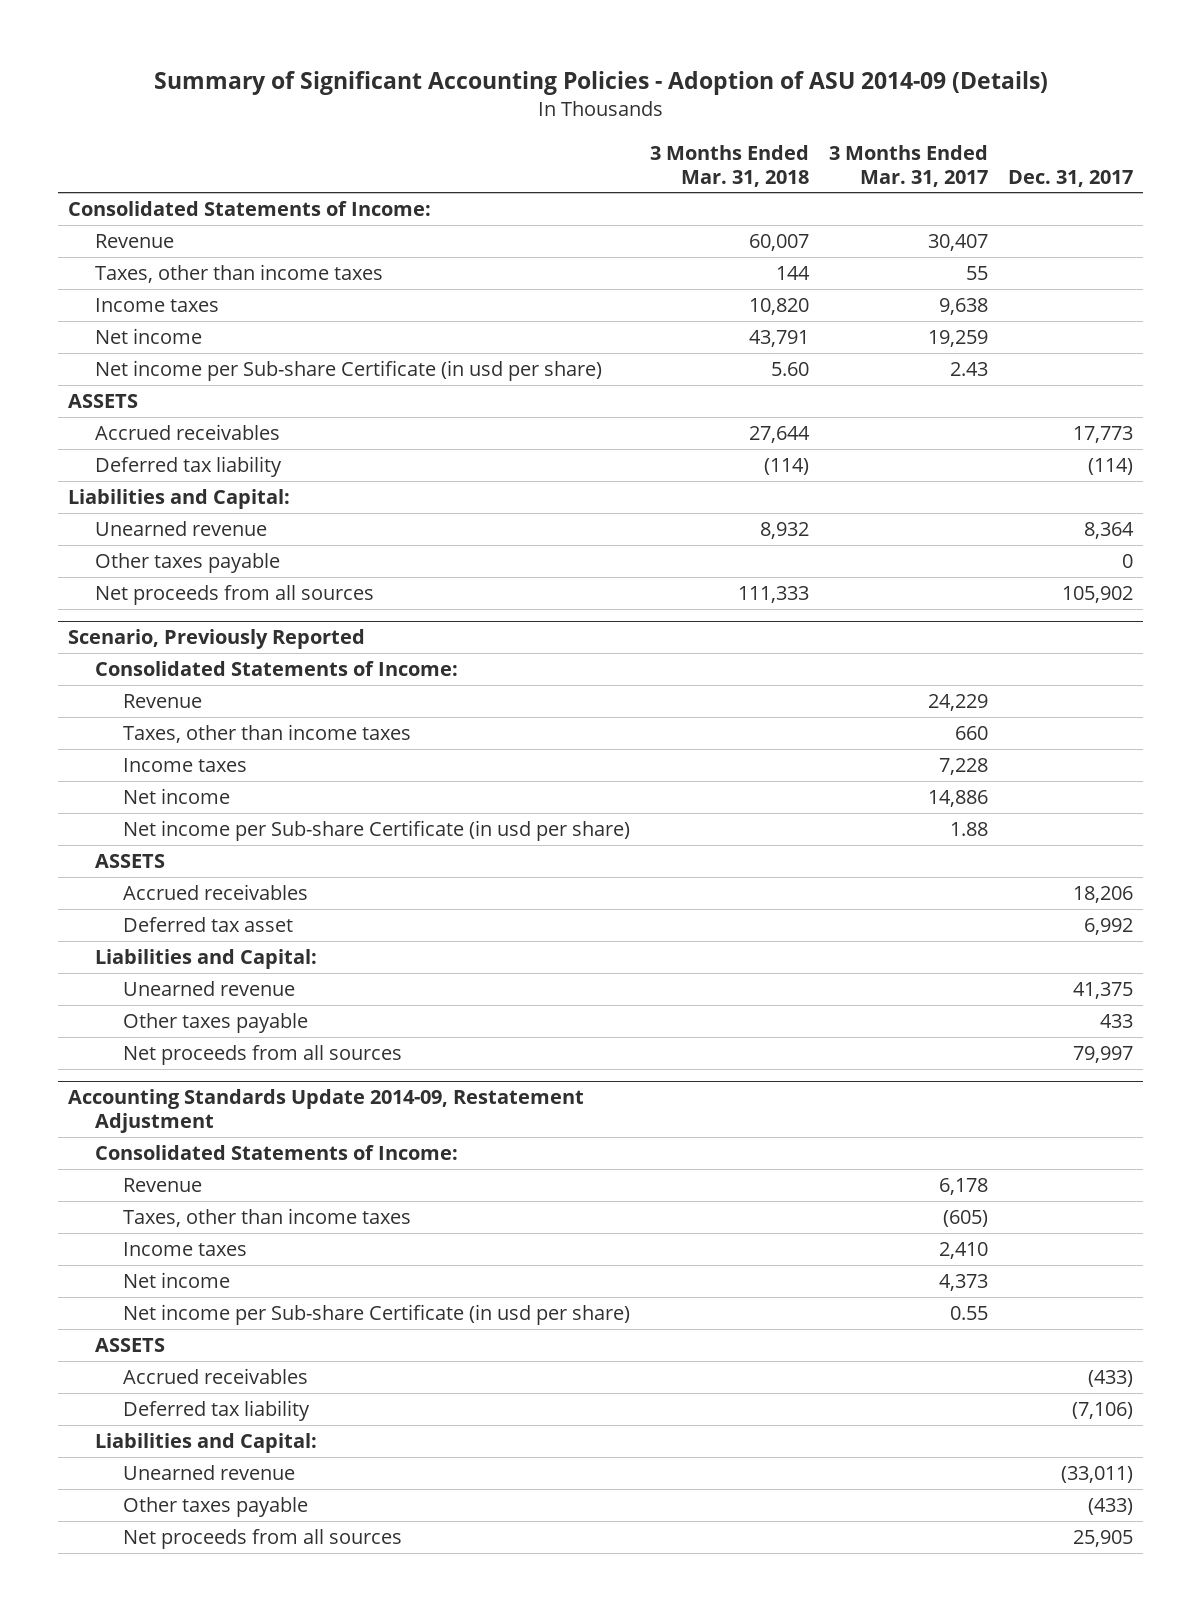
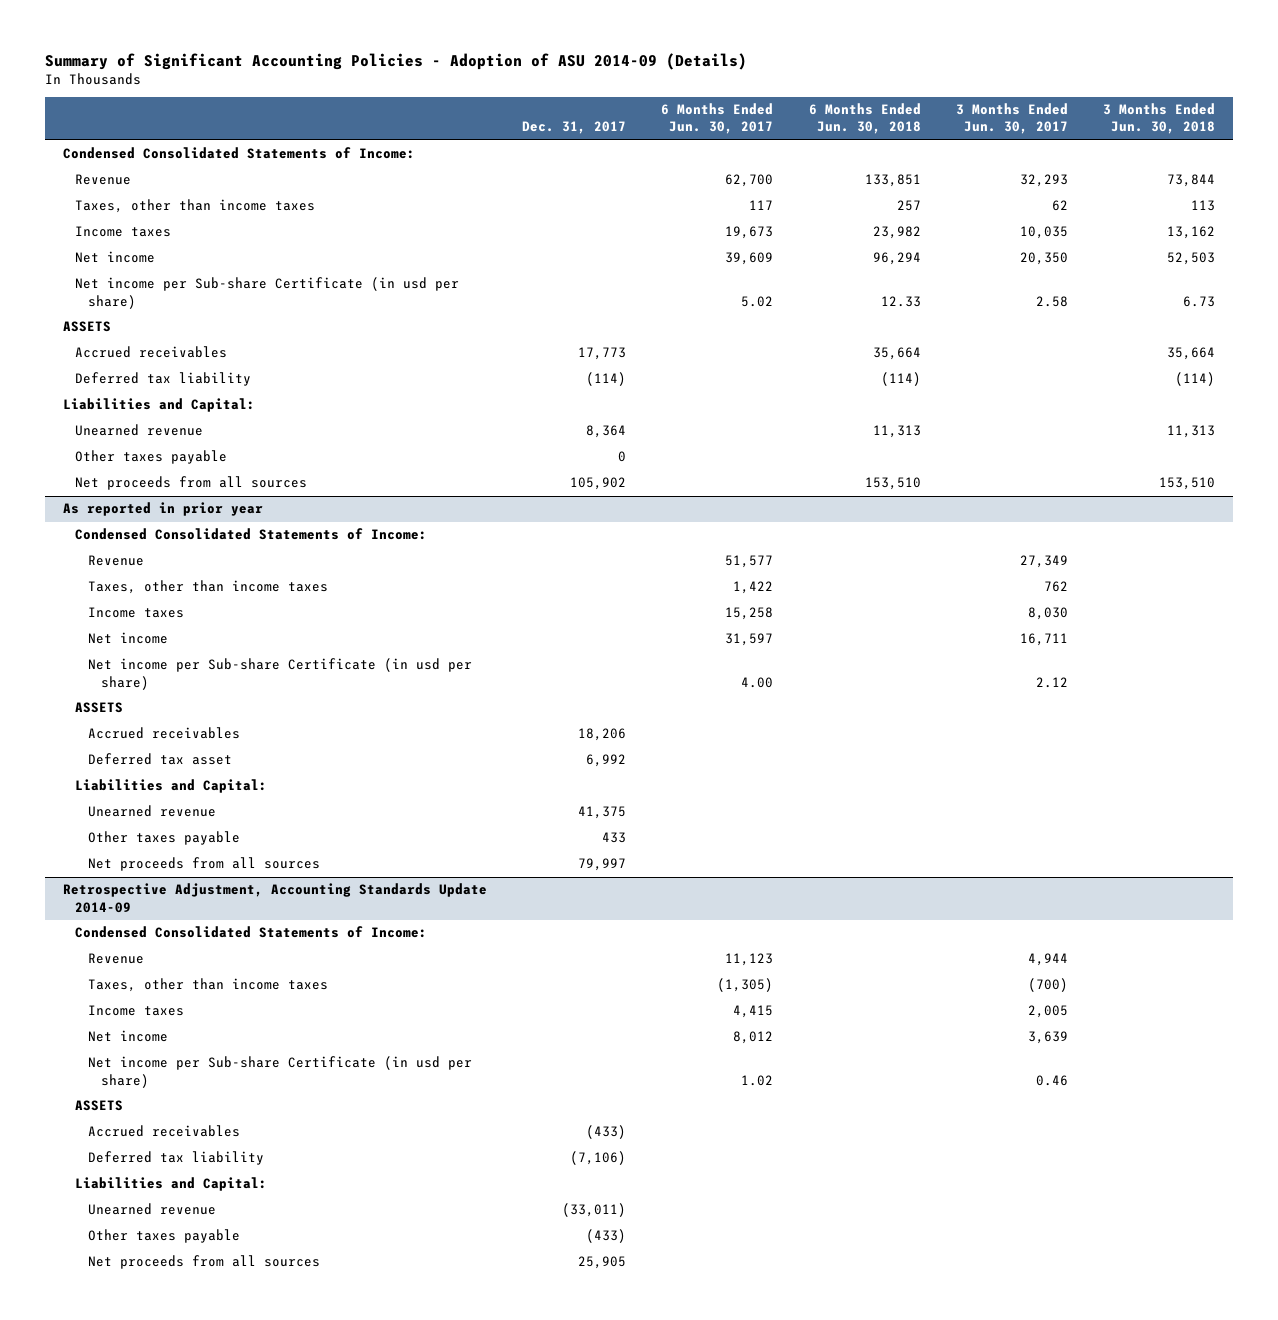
- | 3 Months Ended Mar. 31, 2018 | 3 Months Ended Mar. 31, 2017 | Dec. 31, 2017
+ | Dec. 31, 2017 | 6 Months Ended Jun. 30, 2017 | 6 Months Ended Jun. 30, 2018 | 3 Months Ended Jun. 30, 2017 | 3 Months Ended Jun. 30, 2018
- Consolidated Statements of Income:
+ Condensed Consolidated Statements of Income:
- Scenario, Previously Reported
- Consolidated Statements of Income:
+ As reported in prior year
+ Condensed Consolidated Statements of Income:
- Accounting Standards Update 2014-09, Restatement Adjustment
- Consolidated Statements of Income:
+ Retrospective Adjustment, Accounting Standards Update 2014-09
+ Condensed Consolidated Statements of Income:

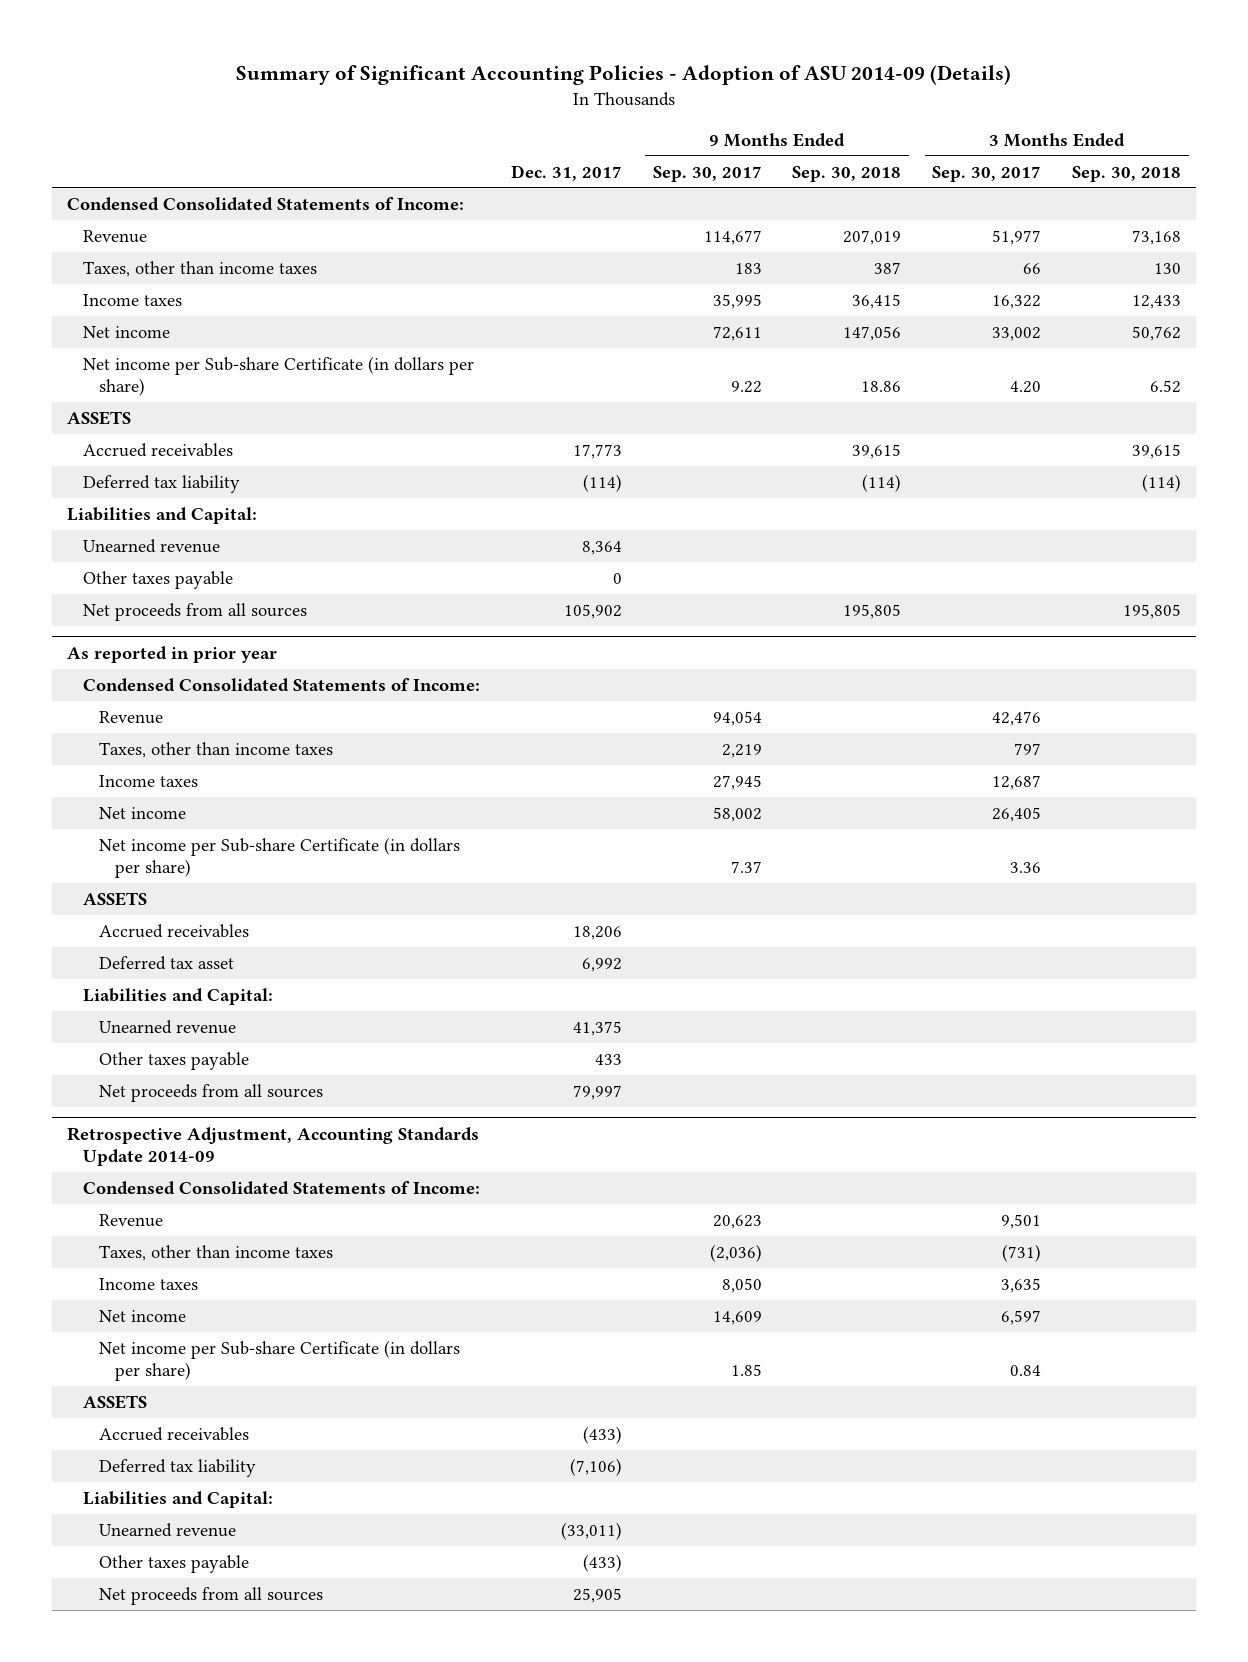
- | Dec. 31, 2017 | 6 Months Ended Jun. 30, 2017 | 6 Months Ended Jun. 30, 2018 | 3 Months Ended Jun. 30, 2017 | 3 Months Ended Jun. 30, 2018
+ | Dec. 31, 2017 | 9 Months Ended Sep. 30, 2017 | 9 Months Ended Sep. 30, 2018 | 3 Months Ended Sep. 30, 2017 | 3 Months Ended Sep. 30, 2018
- Net income per Sub-share Certificate (in usd per share) | | 5.02 | 12.33 | 2.58 | 6.73
+ Net income per Sub-share Certificate (in dollars per share) | | 9.22 | 18.86 | 4.20 | 6.52
@ As reported in prior year
- Net income per Sub-share Certificate (in usd per share) | | 4.00 | | 2.12 |
+ Net income per Sub-share Certificate (in dollars per share) | | 7.37 | | 3.36 |
@ Retrospective Adjustment, Accounting Standards Update 2014-09
- Net income per Sub-share Certificate (in usd per share) | | 1.02 | | 0.46 |
+ Net income per Sub-share Certificate (in dollars per share) | | 1.85 | | 0.84 |

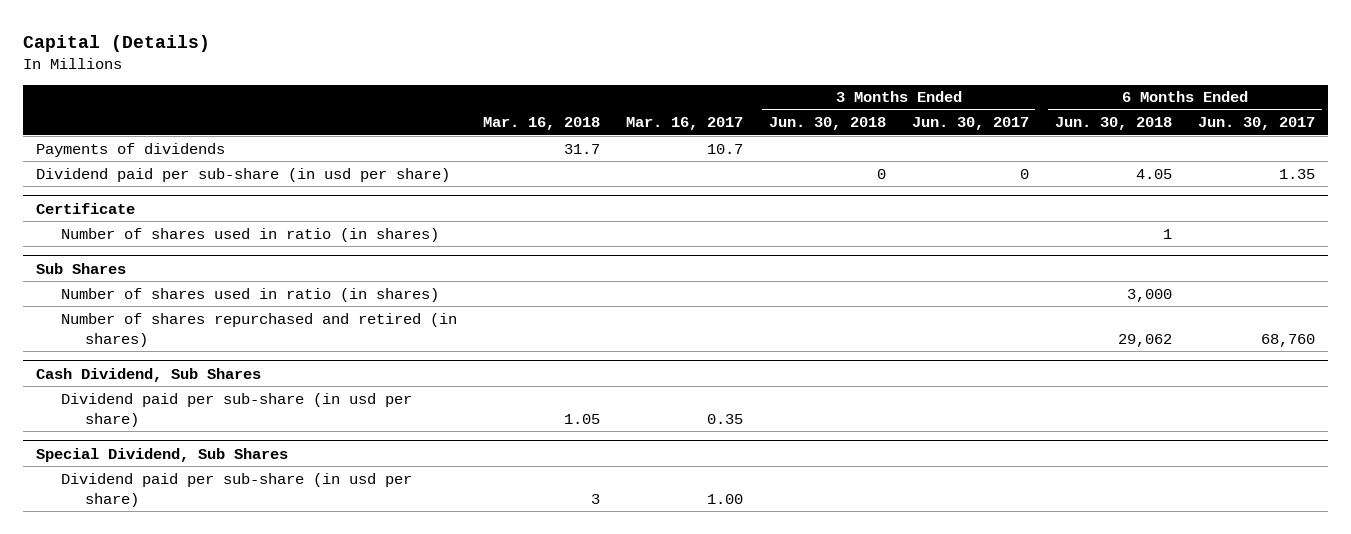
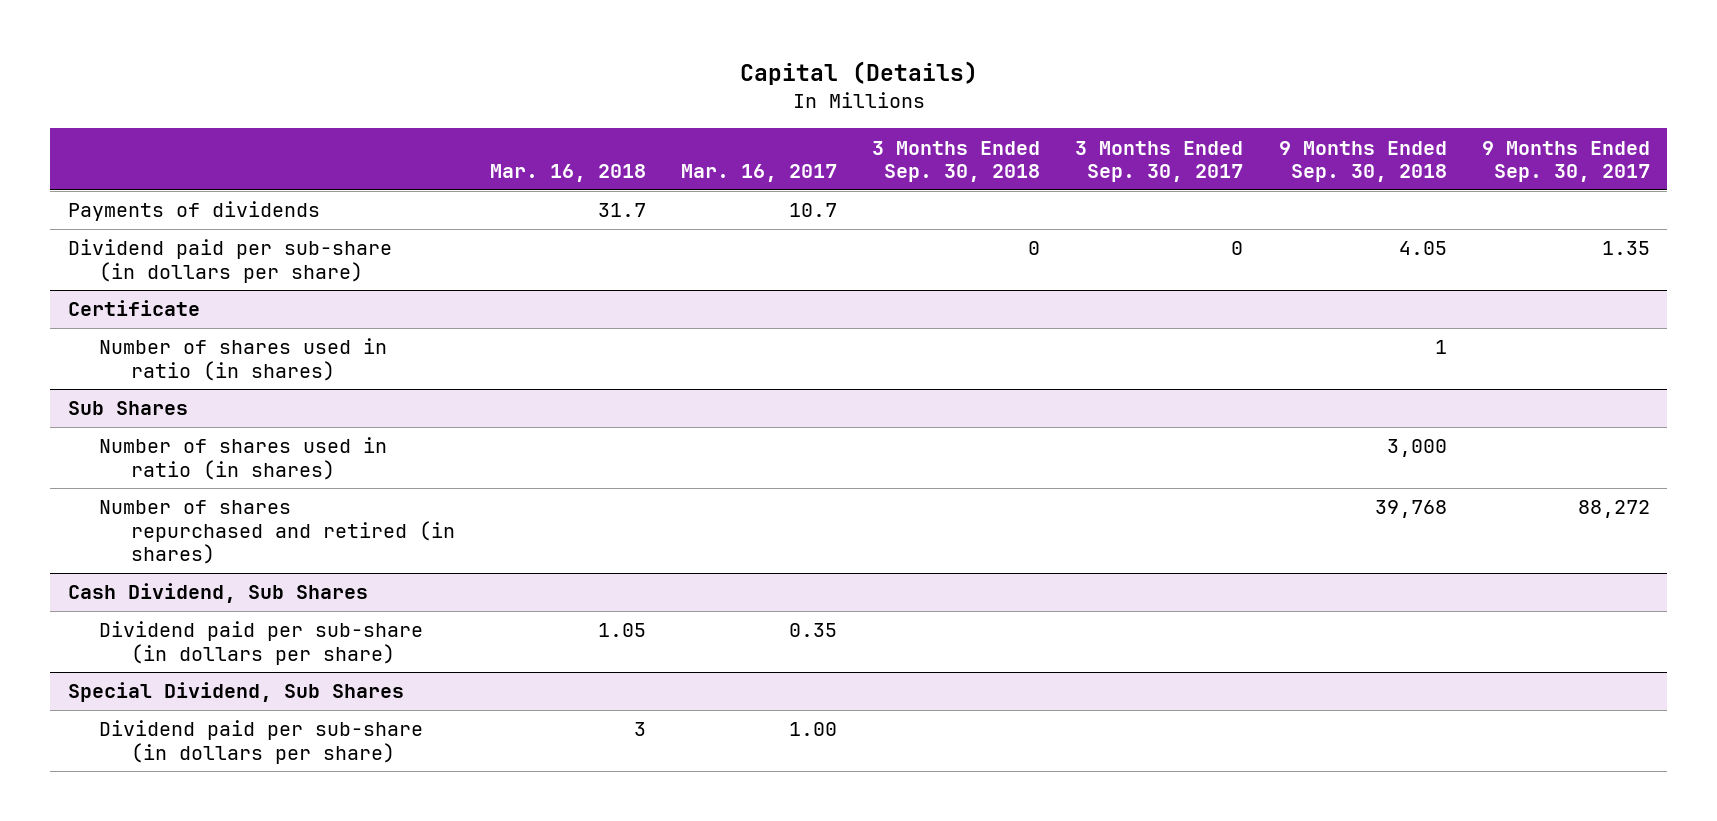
- | Mar. 16, 2018 | Mar. 16, 2017 | 3 Months Ended Jun. 30, 2018 | 3 Months Ended Jun. 30, 2017 | 6 Months Ended Jun. 30, 2018 | 6 Months Ended Jun. 30, 2017
+ | Mar. 16, 2018 | Mar. 16, 2017 | 3 Months Ended Sep. 30, 2018 | 3 Months Ended Sep. 30, 2017 | 9 Months Ended Sep. 30, 2018 | 9 Months Ended Sep. 30, 2017
- Dividend paid per sub-share (in usd per share) | | | 0 | 0 | 4.05 | 1.35
+ Dividend paid per sub-share (in dollars per share) | | | 0 | 0 | 4.05 | 1.35
@ Cash Dividend, Sub Shares
- Dividend paid per sub-share (in usd per share) | 1.05 | 0.35 | | | |
+ Dividend paid per sub-share (in dollars per share) | 1.05 | 0.35 | | | |
@ Special Dividend, Sub Shares
- Dividend paid per sub-share (in usd per share) | 3 | 1.00 | | | |
+ Dividend paid per sub-share (in dollars per share) | 3 | 1.00 | | | |

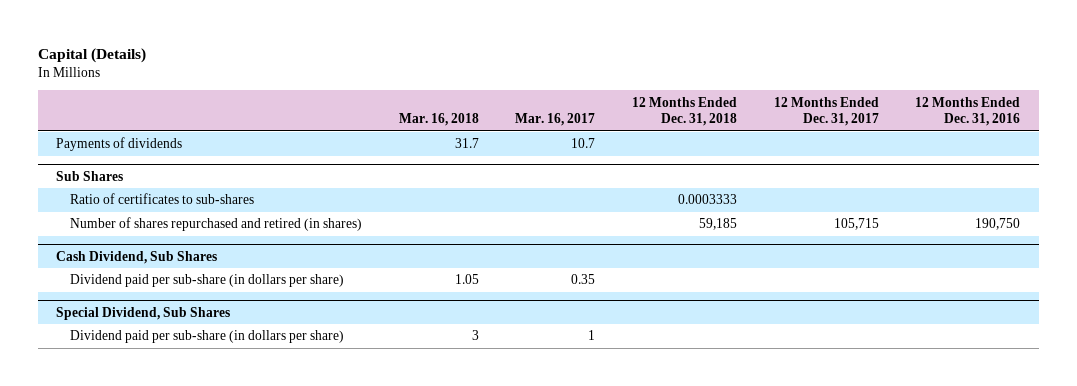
- | Mar. 16, 2018 | Mar. 16, 2017 | 3 Months Ended Sep. 30, 2018 | 3 Months Ended Sep. 30, 2017 | 9 Months Ended Sep. 30, 2018 | 9 Months Ended Sep. 30, 2017
+ | Mar. 16, 2018 | Mar. 16, 2017 | 12 Months Ended Dec. 31, 2018 | 12 Months Ended Dec. 31, 2017 | 12 Months Ended Dec. 31, 2016
- Dividend paid per sub-share (in dollars per share) | | | 0 | 0 | 4.05 | 1.35
- Certificate
- Number of shares used in ratio (in shares) | | | | | 1 |
@ Sub Shares
- Number of shares used in ratio (in shares) | | | | | 3,000 |
+ Ratio of certificates to sub-shares | | | 0.0003333 | |
@ Special Dividend, Sub Shares
- Dividend paid per sub-share (in dollars per share) | 3 | 1.00 | | | |
+ Dividend paid per sub-share (in dollars per share) | 3 | 1 | | |

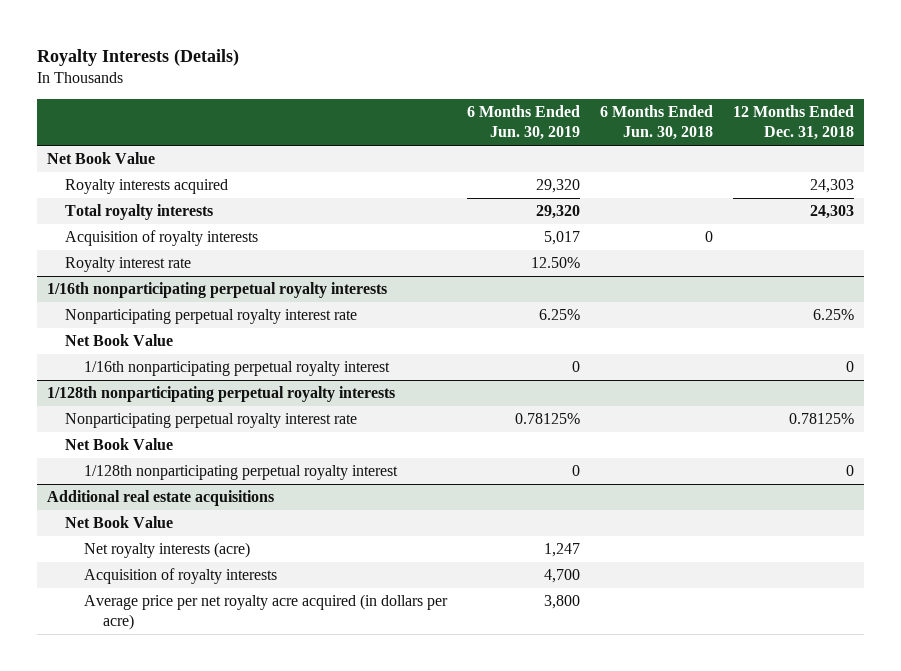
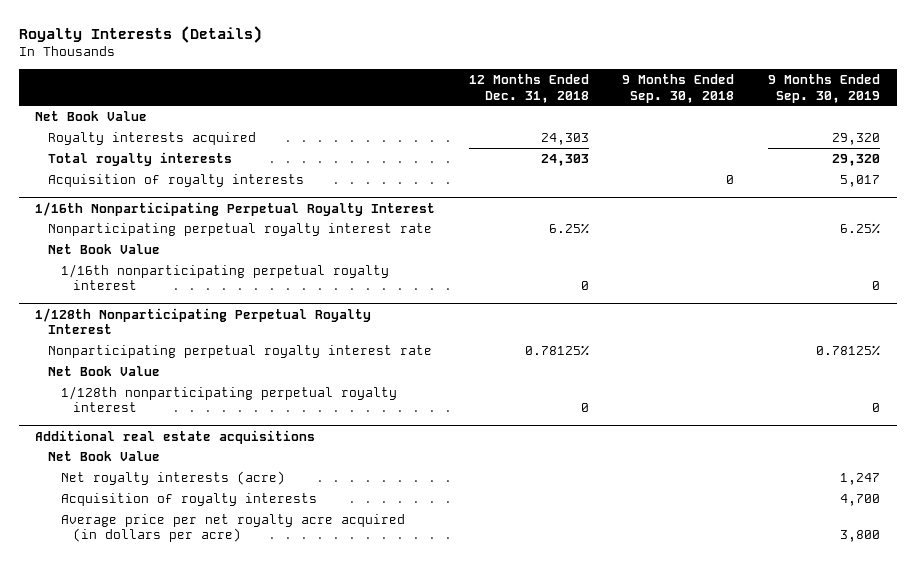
- | 6 Months Ended Jun. 30, 2019 | 6 Months Ended Jun. 30, 2018 | 12 Months Ended Dec. 31, 2018
+ | 12 Months Ended Dec. 31, 2018 | 9 Months Ended Sep. 30, 2018 | 9 Months Ended Sep. 30, 2019
- Royalty interest rate | 12.50% | |
- 1/16th nonparticipating perpetual royalty interests
+ 1/16th Nonparticipating Perpetual Royalty Interest
- 1/128th nonparticipating perpetual royalty interests
+ 1/128th Nonparticipating Perpetual Royalty Interest

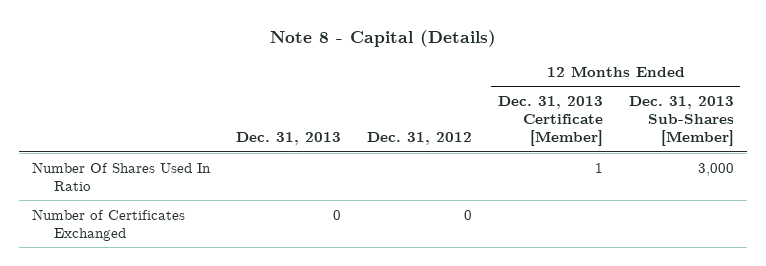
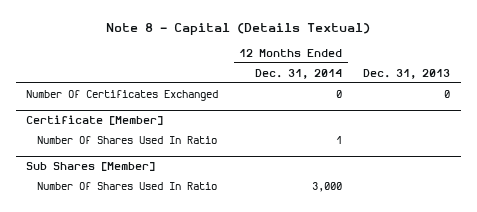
- Note 8 - Capital (Details)
+ Note 8 - Capital (Details Textual)
- | Dec. 31, 2013 | Dec. 31, 2012 | 12 Months Ended Dec. 31, 2013 Certificate [Member] | 12 Months Ended Dec. 31, 2013 Sub-Shares [Member]
+ | 12 Months Ended Dec. 31, 2014 | Dec. 31, 2013
- Number Of Shares Used In Ratio | | | 1 | 3,000
- Number of Certificates Exchanged | 0 | 0 | |
+ Number Of Certificates Exchanged | 0 | 0
+ Certificate [Member]
+ Number Of Shares Used In Ratio | 1 |
+ Sub Shares [Member]
+ Number Of Shares Used In Ratio | 3,000 |

